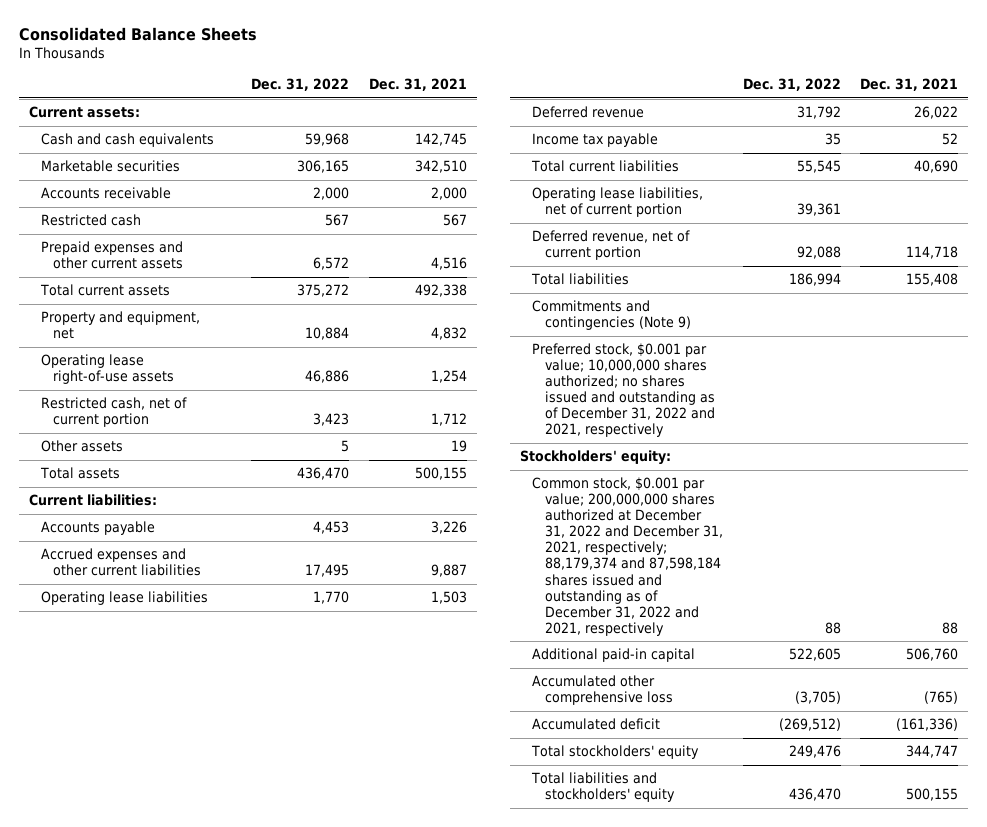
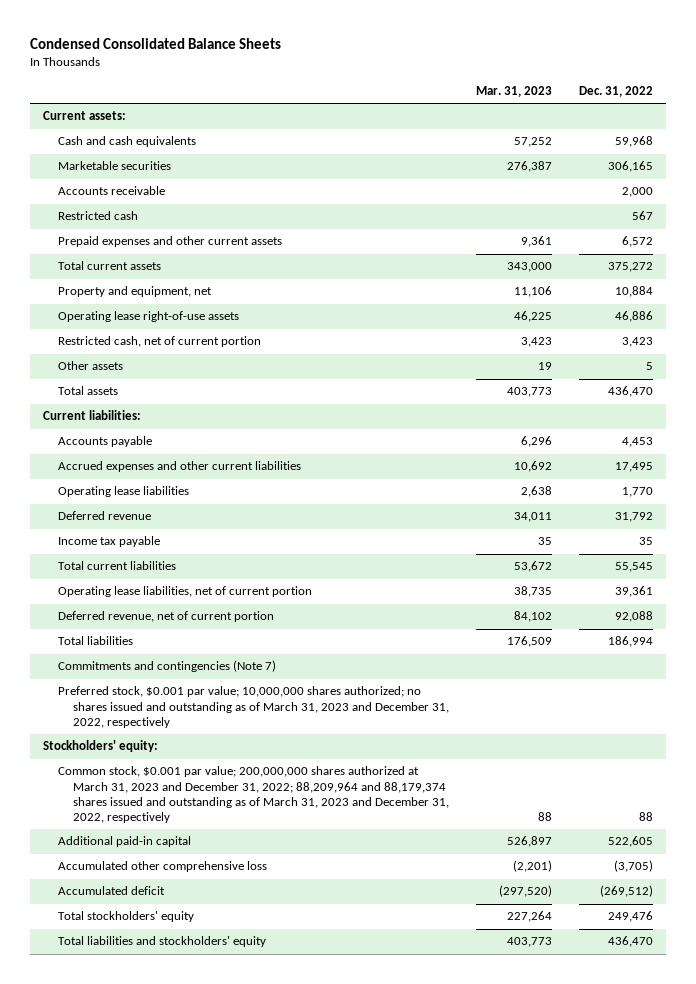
- Consolidated Balance Sheets
+ Condensed Consolidated Balance Sheets
- | Dec. 31, 2022 | Dec. 31, 2021
+ | Mar. 31, 2023 | Dec. 31, 2022
- Commitments and contingencies (Note 9)
- Preferred stock, $0.001 par value; 10,000,000 shares authorized; no shares issued and outstanding as of December 31, 2022 and 2021, respectively
+ Commitments and contingencies (Note 7)
+ Preferred stock, $0.001 par value; 10,000,000 shares authorized; no shares issued and outstanding as of March 31, 2023 and December 31, 2022, respectively
- Common stock, $0.001 par value; 200,000,000 shares authorized at December 31, 2022 and December 31, 2021, respectively; 88,179,374 and 87,598,184 shares issued and outstanding as of December 31, 2022 and 2021, respectively | 88 | 88
+ Common stock, $0.001 par value; 200,000,000 shares authorized at March 31, 2023 and December 31, 2022; 88,209,964 and 88,179,374 shares issued and outstanding as of March 31, 2023 and December 31, 2022, respectively | 88 | 88

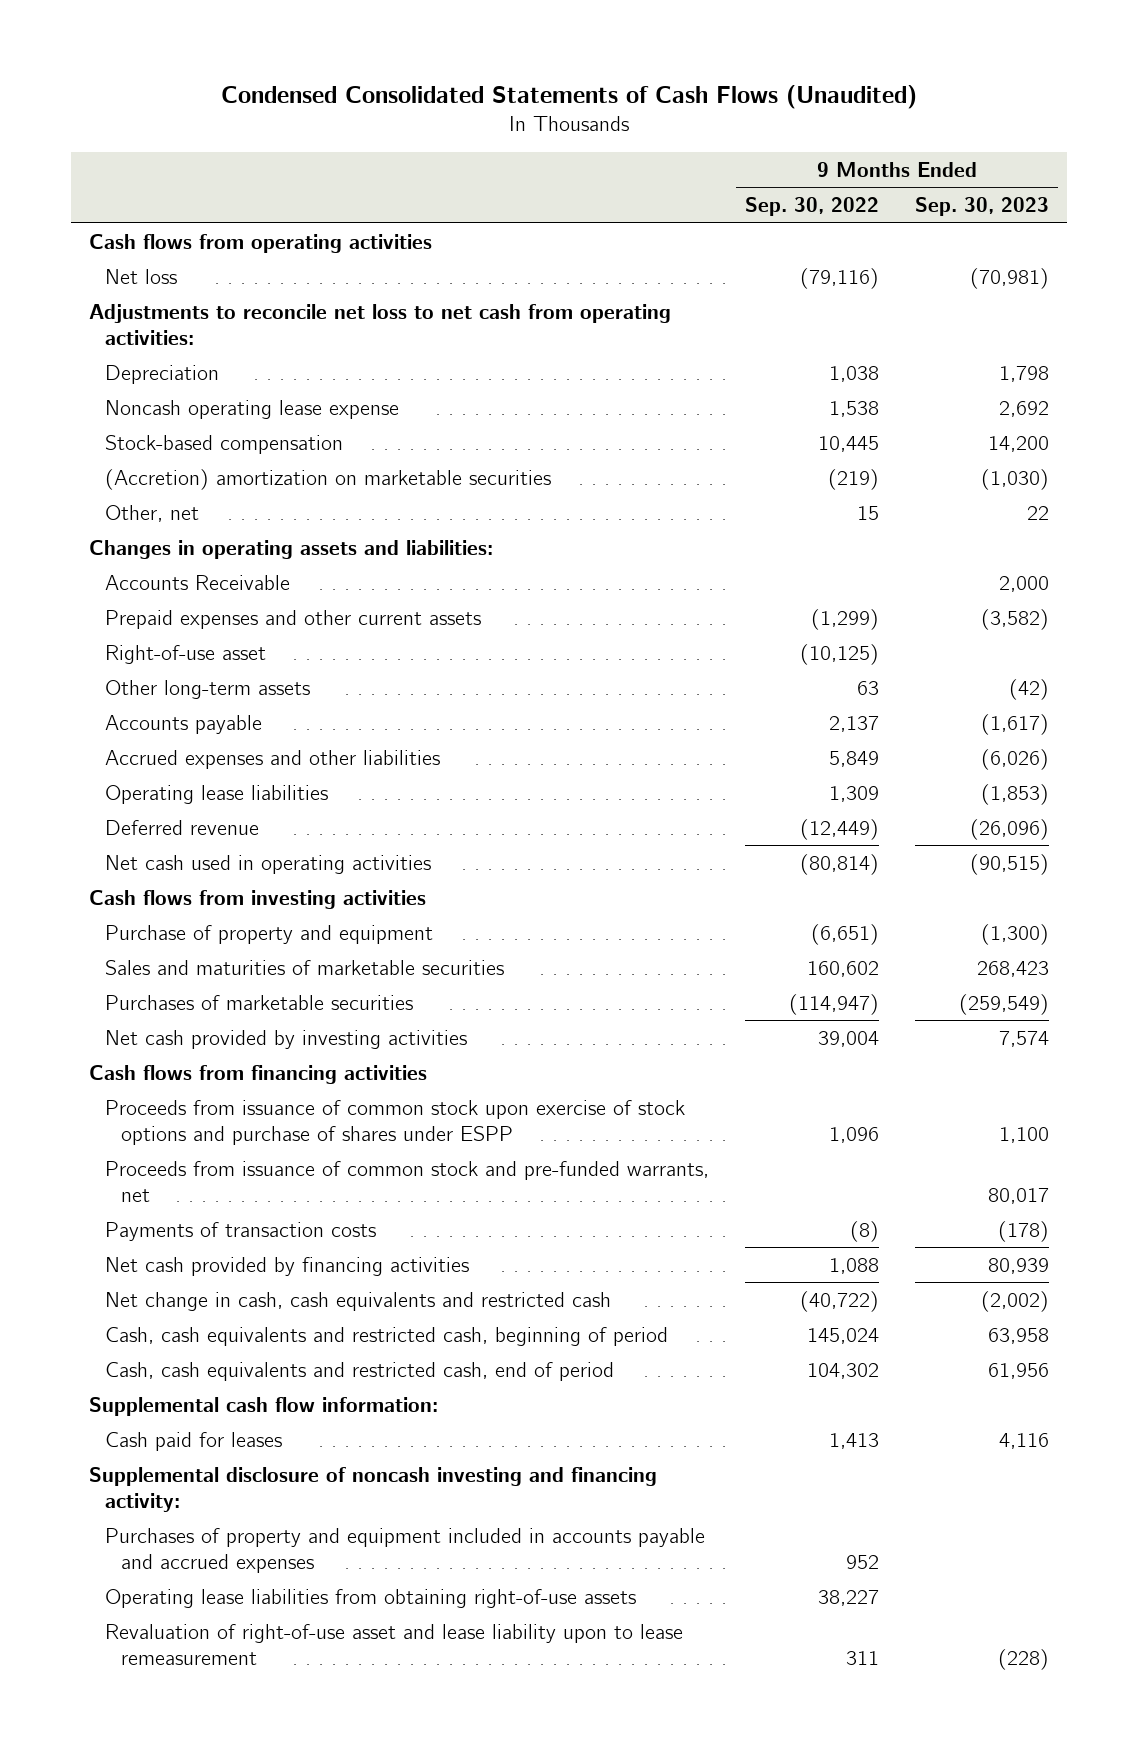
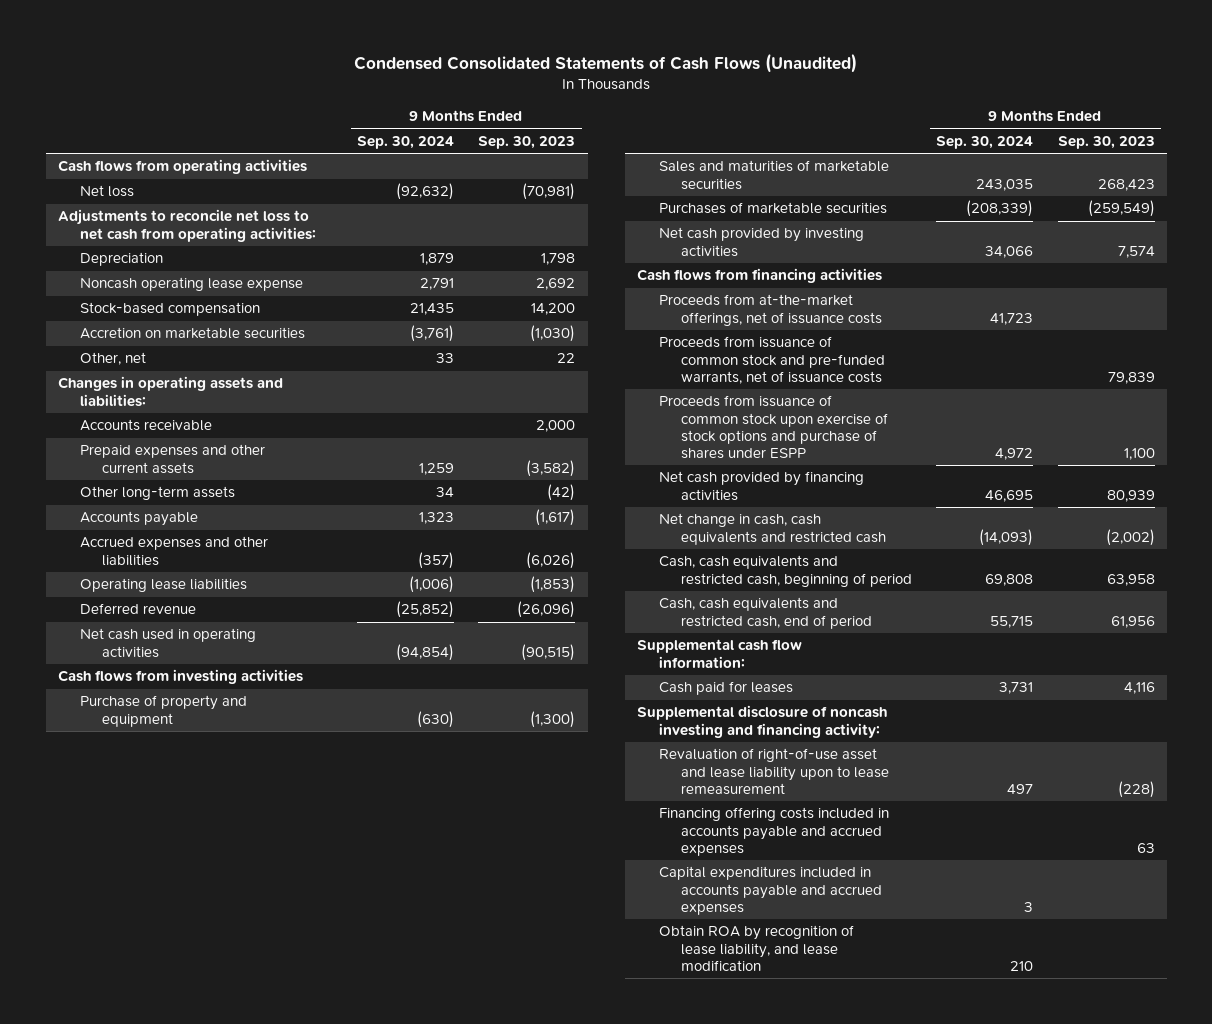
- | 9 Months Ended Sep. 30, 2022 | 9 Months Ended Sep. 30, 2023
+ | 9 Months Ended Sep. 30, 2024 | 9 Months Ended Sep. 30, 2023
- (Accretion) amortization on marketable securities | (219) | (1,030)
+ Accretion on marketable securities | (3,761) | (1,030)
- Accounts Receivable | | 2,000
+ Accounts receivable | | 2,000
- Right-of-use asset | (10,125) |
+ Proceeds from at-the-market offerings, net of issuance costs | 41,723 |
+ Proceeds from issuance of common stock and pre-funded warrants, net of issuance costs | | 79,839
- Proceeds from issuance of common stock and pre-funded warrants, net | | 80,017
- Payments of transaction costs | (8) | (178)
- Purchases of property and equipment included in accounts payable and accrued expenses | 952 |
- Operating lease liabilities from obtaining right-of-use assets | 38,227 |
+ Financing offering costs included in accounts payable and accrued expenses | | 63
+ Capital expenditures included in accounts payable and accrued expenses | 3 |
+ Obtain ROA by recognition of lease liability, and lease modification | 210 |

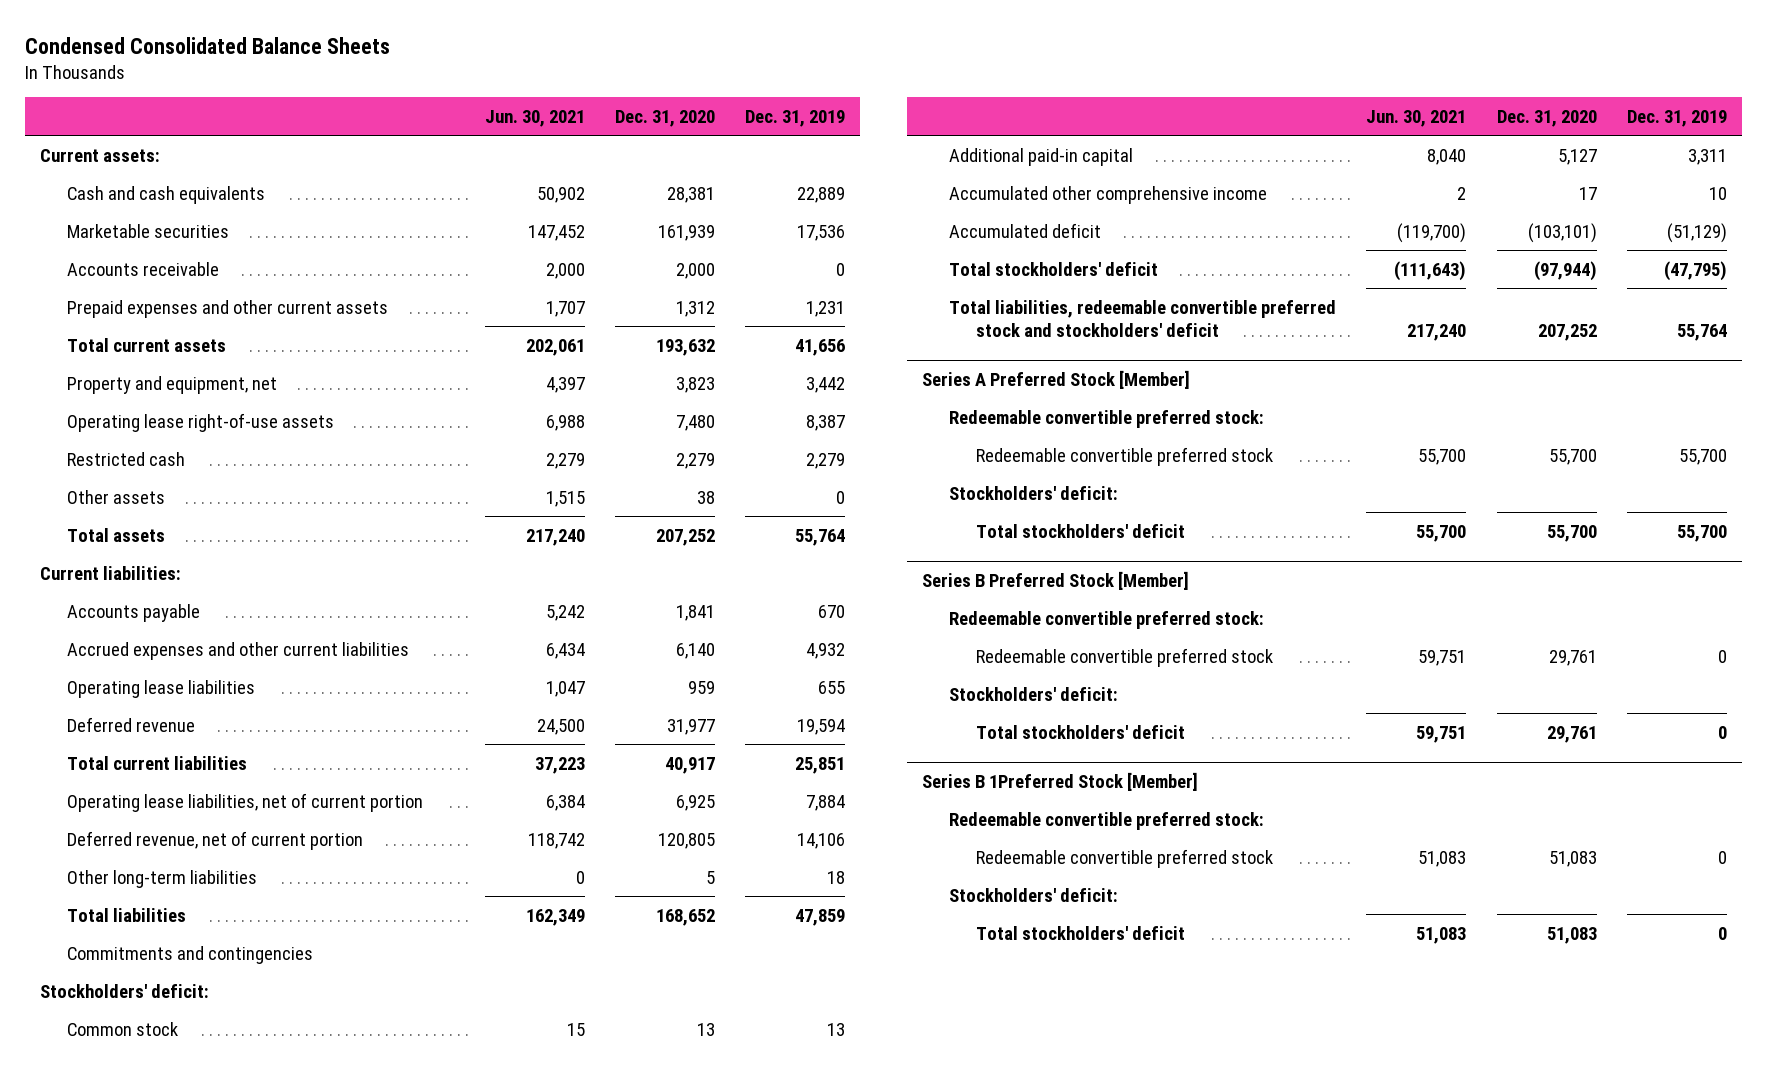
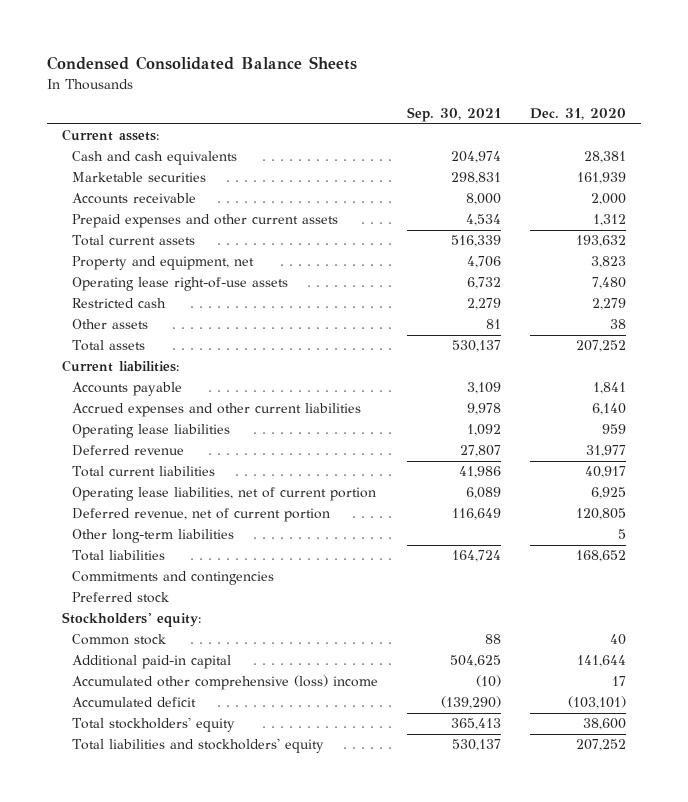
- | Jun. 30, 2021 | Dec. 31, 2020 | Dec. 31, 2019
+ | Sep. 30, 2021 | Dec. 31, 2020
- Stockholders' deficit:
- Common stock | 15 | 13 | 13
- Additional paid-in capital | 8,040 | 5,127 | 3,311
- Accumulated other comprehensive income | 2 | 17 | 10
+ Preferred stock
+ Stockholders' equity:
+ Common stock | 88 | 40
+ Additional paid-in capital | 504,625 | 141,644
+ Accumulated other comprehensive (loss) income | (10) | 17
- Total stockholders' deficit | (111,643) | (97,944) | (47,795)
- Total liabilities, redeemable convertible preferred stock and stockholders' deficit | 217,240 | 207,252 | 55,764
- Series A Preferred Stock [Member]
- Redeemable convertible preferred stock:
- Redeemable convertible preferred stock | 55,700 | 55,700 | 55,700
- Stockholders' deficit:
- Total stockholders' deficit | 55,700 | 55,700 | 55,700
- Series B Preferred Stock [Member]
- Redeemable convertible preferred stock:
- Redeemable convertible preferred stock | 59,751 | 29,761 | 0
- Stockholders' deficit:
- Total stockholders' deficit | 59,751 | 29,761 | 0
- Series B 1Preferred Stock [Member]
- Redeemable convertible preferred stock:
- Redeemable convertible preferred stock | 51,083 | 51,083 | 0
- Stockholders' deficit:
- Total stockholders' deficit | 51,083 | 51,083 | 0
+ Total stockholders' equity | 365,413 | 38,600
+ Total liabilities and stockholders' equity | 530,137 | 207,252

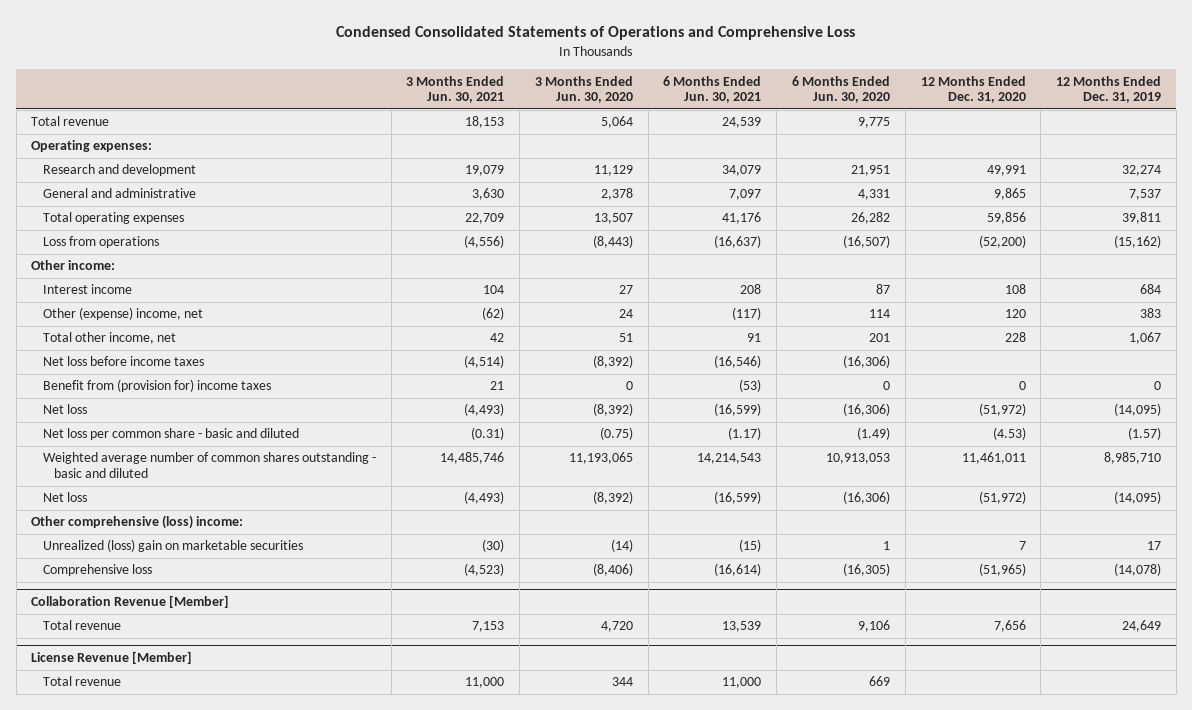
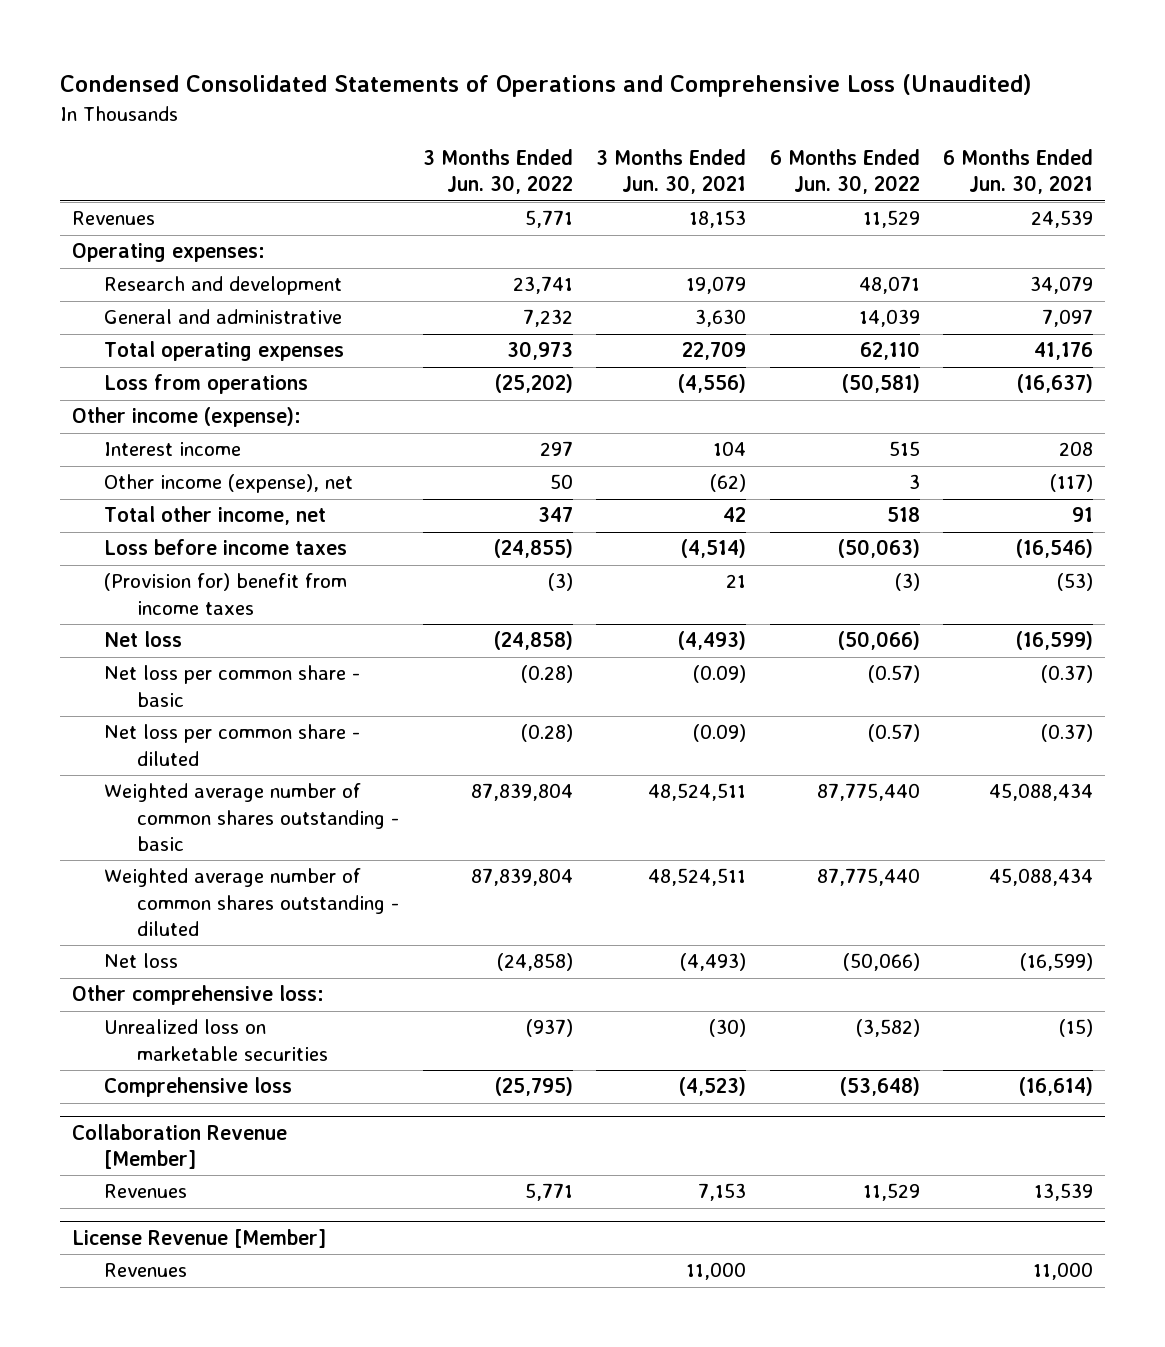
- Condensed Consolidated Statements of Operations and Comprehensive Loss
+ Condensed Consolidated Statements of Operations and Comprehensive Loss (Unaudited)
- | 3 Months Ended Jun. 30, 2021 | 3 Months Ended Jun. 30, 2020 | 6 Months Ended Jun. 30, 2021 | 6 Months Ended Jun. 30, 2020 | 12 Months Ended Dec. 31, 2020 | 12 Months Ended Dec. 31, 2019
+ | 3 Months Ended Jun. 30, 2022 | 3 Months Ended Jun. 30, 2021 | 6 Months Ended Jun. 30, 2022 | 6 Months Ended Jun. 30, 2021
- Total revenue | 18,153 | 5,064 | 24,539 | 9,775 | |
+ Revenues | 5,771 | 18,153 | 11,529 | 24,539
- Other income:
+ Other income (expense):
- Other (expense) income, net | (62) | 24 | (117) | 114 | 120 | 383
+ Other income (expense), net | 50 | (62) | 3 | (117)
- Net loss before income taxes | (4,514) | (8,392) | (16,546) | (16,306) | |
- Benefit from (provision for) income taxes | 21 | 0 | (53) | 0 | 0 | 0
+ Loss before income taxes | (24,855) | (4,514) | (50,063) | (16,546)
+ (Provision for) benefit from income taxes | (3) | 21 | (3) | (53)
- Net loss per common share - basic and diluted | (0.31) | (0.75) | (1.17) | (1.49) | (4.53) | (1.57)
- Weighted average number of common shares outstanding - basic and diluted | 14,485,746 | 11,193,065 | 14,214,543 | 10,913,053 | 11,461,011 | 8,985,710
+ Net loss per common share - basic | (0.28) | (0.09) | (0.57) | (0.37)
+ Net loss per common share - diluted | (0.28) | (0.09) | (0.57) | (0.37)
+ Weighted average number of common shares outstanding - basic | 87,839,804 | 48,524,511 | 87,775,440 | 45,088,434
+ Weighted average number of common shares outstanding - diluted | 87,839,804 | 48,524,511 | 87,775,440 | 45,088,434
- Other comprehensive (loss) income:
- Unrealized (loss) gain on marketable securities | (30) | (14) | (15) | 1 | 7 | 17
+ Other comprehensive loss:
+ Unrealized loss on marketable securities | (937) | (30) | (3,582) | (15)
@ Collaboration Revenue [Member]
- Total revenue | 7,153 | 4,720 | 13,539 | 9,106 | 7,656 | 24,649
+ Revenues | 5,771 | 7,153 | 11,529 | 13,539
@ License Revenue [Member]
- Total revenue | 11,000 | 344 | 11,000 | 669 | |
+ Revenues | | 11,000 | | 11,000

